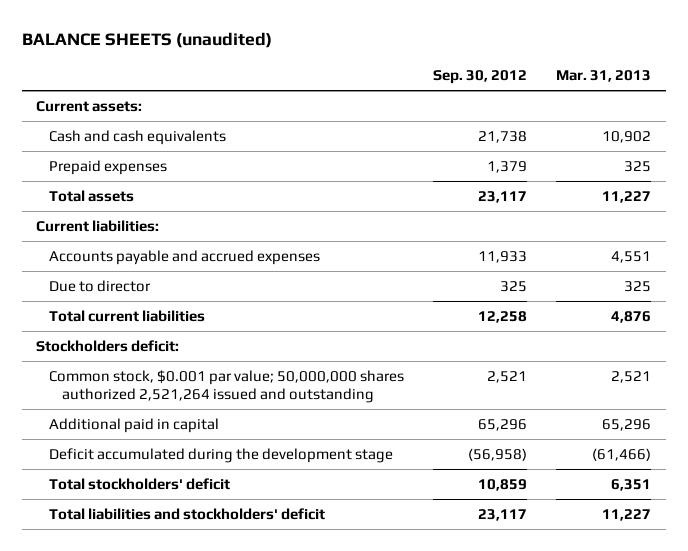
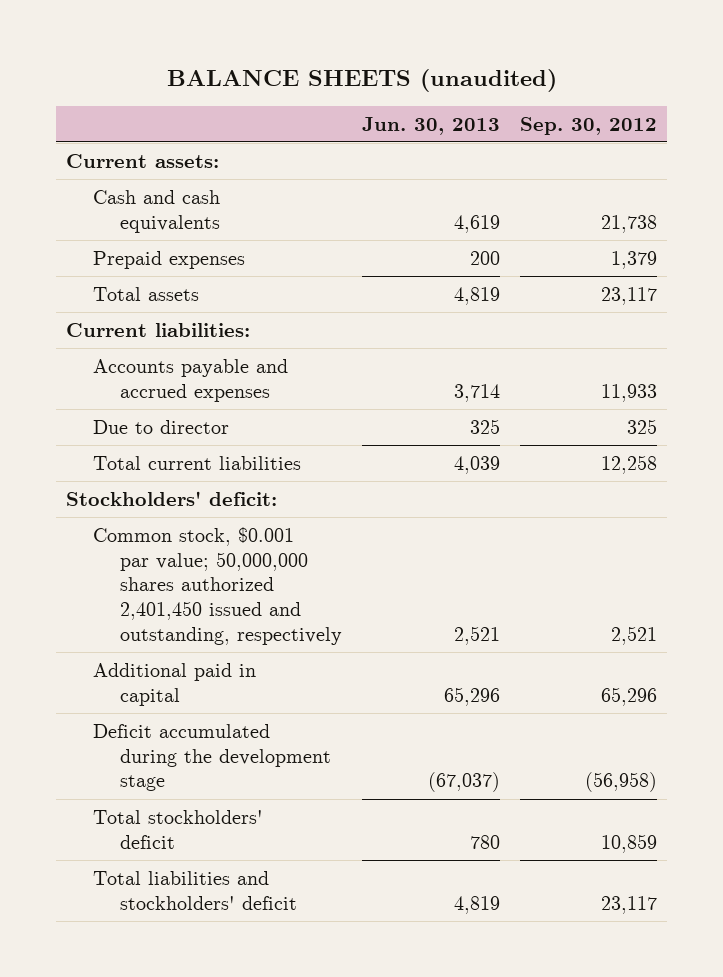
- | Sep. 30, 2012 | Mar. 31, 2013
+ | Jun. 30, 2013 | Sep. 30, 2012
- Stockholders deficit:
- Common stock, $0.001 par value; 50,000,000 shares authorized 2,521,264 issued and outstanding | 2,521 | 2,521
+ Stockholders' deficit:
+ Common stock, $0.001 par value; 50,000,000 shares authorized 2,401,450 issued and outstanding, respectively | 2,521 | 2,521

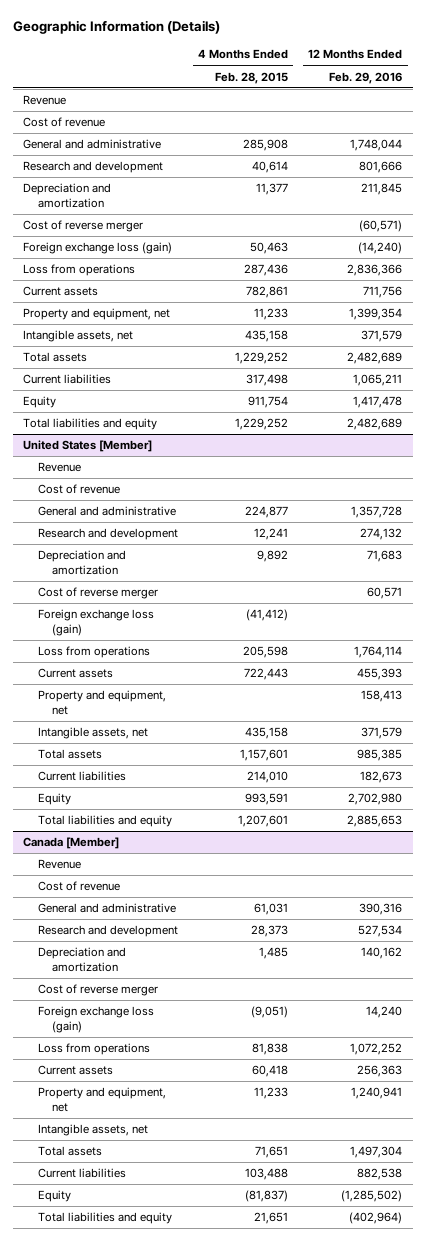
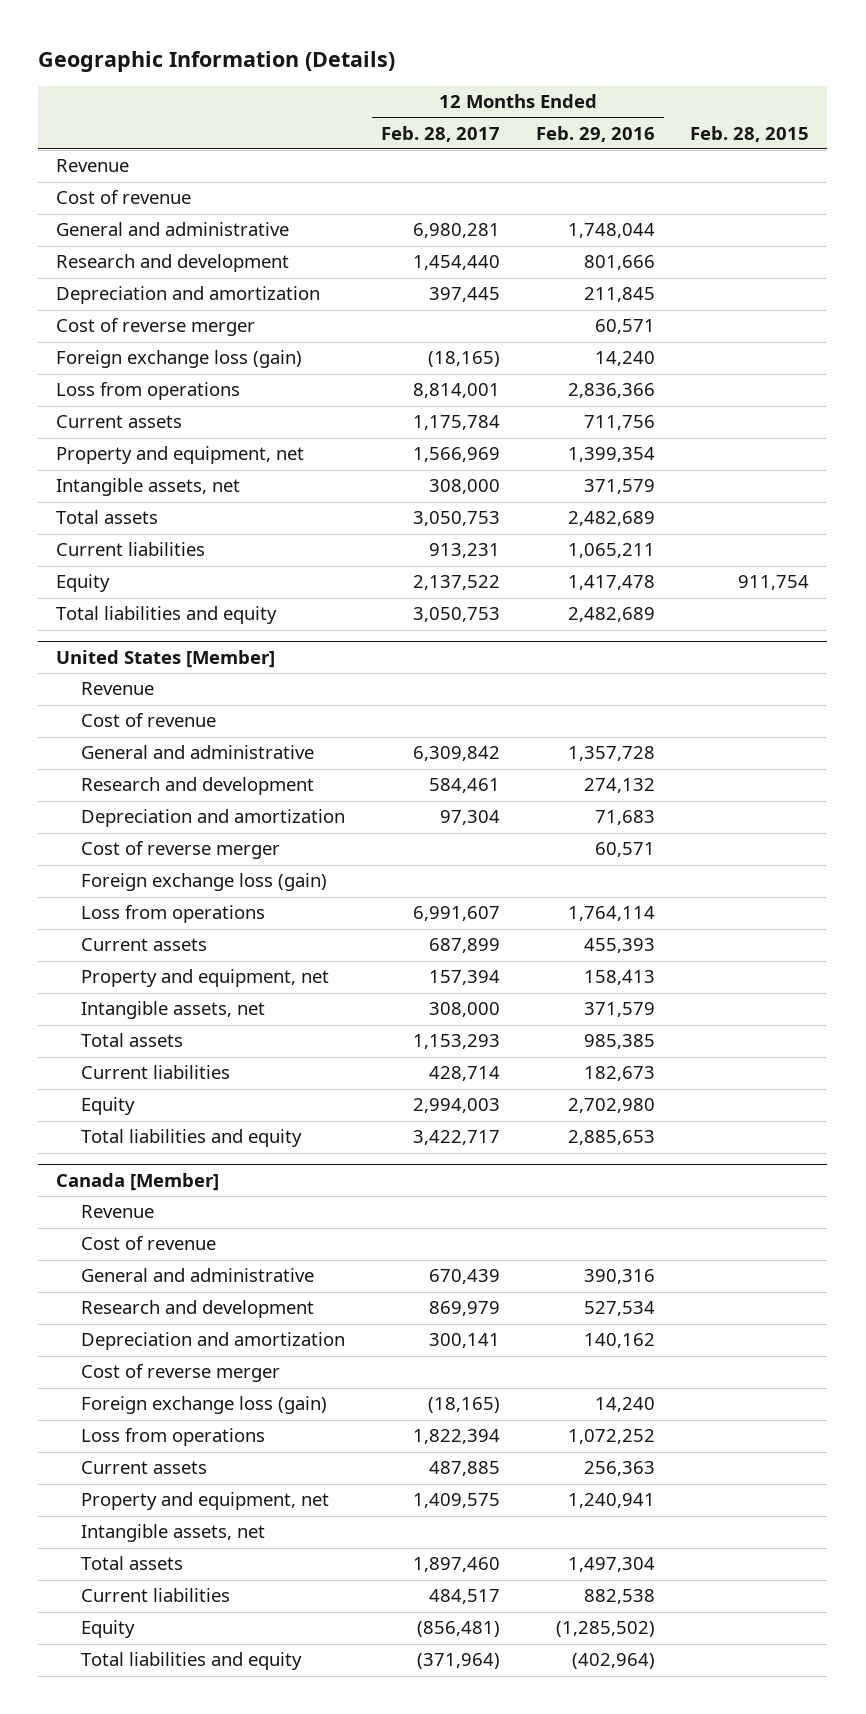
- | 4 Months Ended Feb. 28, 2015 | 12 Months Ended Feb. 29, 2016
+ | 12 Months Ended Feb. 28, 2017 | 12 Months Ended Feb. 29, 2016 | Feb. 28, 2015
- Cost of reverse merger | | (60,571)
- Foreign exchange loss (gain) | 50,463 | (14,240)
+ Cost of reverse merger | | 60,571 |
+ Foreign exchange loss (gain) | (18,165) | 14,240 |

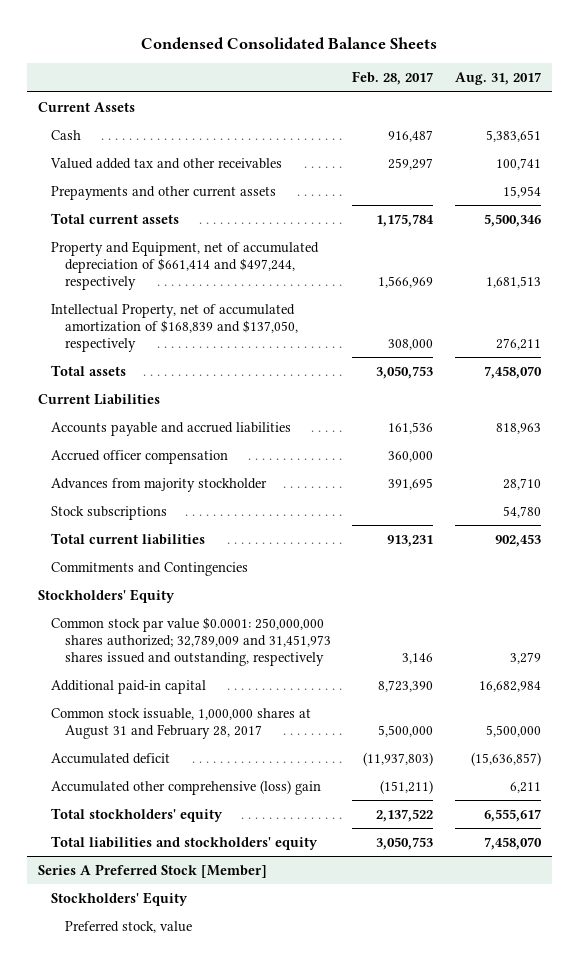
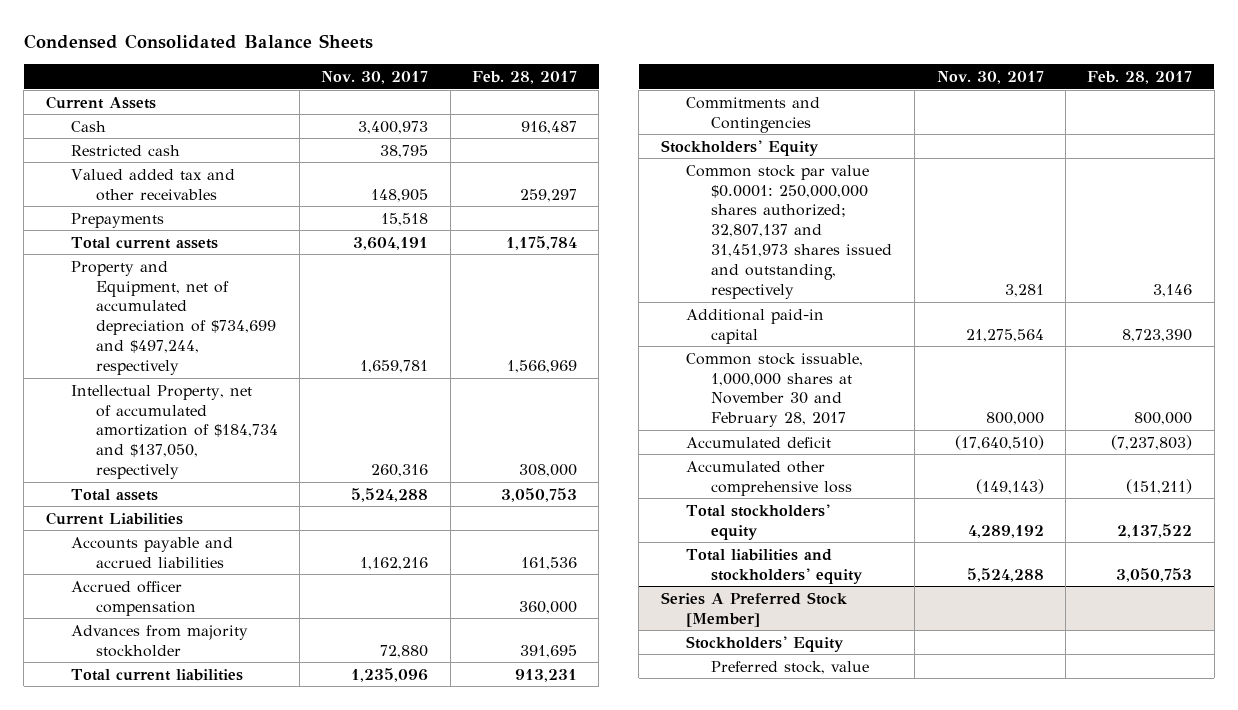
- | Feb. 28, 2017 | Aug. 31, 2017
+ | Nov. 30, 2017 | Feb. 28, 2017
+ Restricted cash | 38,795 |
- Prepayments and other current assets | | 15,954
+ Prepayments | 15,518 |
- Property and Equipment, net of accumulated depreciation of $661,414 and $497,244, respectively | 1,566,969 | 1,681,513
- Intellectual Property, net of accumulated amortization of $168,839 and $137,050, respectively | 308,000 | 276,211
+ Property and Equipment, net of accumulated depreciation of $734,699 and $497,244, respectively | 1,659,781 | 1,566,969
+ Intellectual Property, net of accumulated amortization of $184,734 and $137,050, respectively | 260,316 | 308,000
- Stock subscriptions | | 54,780
- Common stock par value $0.0001: 250,000,000 shares authorized; 32,789,009 and 31,451,973 shares issued and outstanding, respectively | 3,146 | 3,279
+ Common stock par value $0.0001: 250,000,000 shares authorized; 32,807,137 and 31,451,973 shares issued and outstanding, respectively | 3,281 | 3,146
- Common stock issuable, 1,000,000 shares at August 31 and February 28, 2017 | 5,500,000 | 5,500,000
- Accumulated deficit | (11,937,803) | (15,636,857)
- Accumulated other comprehensive (loss) gain | (151,211) | 6,211
+ Common stock issuable, 1,000,000 shares at November 30 and February 28, 2017 | 800,000 | 800,000
+ Accumulated deficit | (17,640,510) | (7,237,803)
+ Accumulated other comprehensive loss | (149,143) | (151,211)

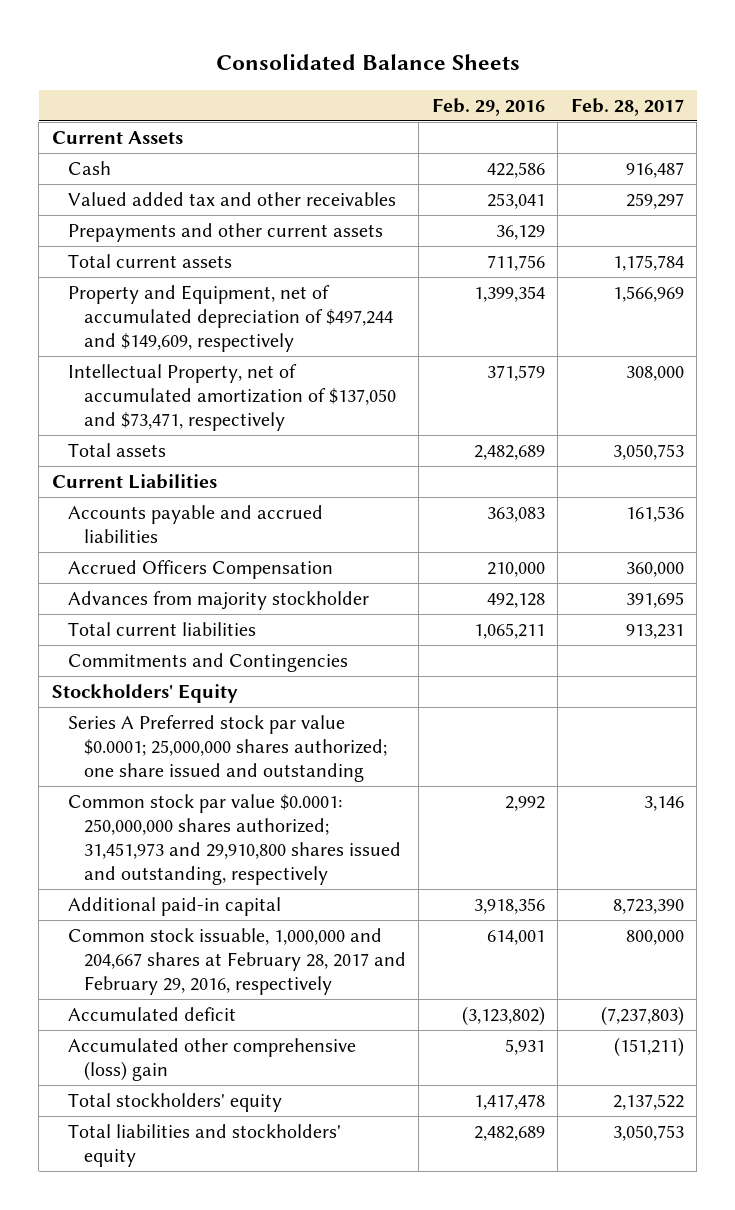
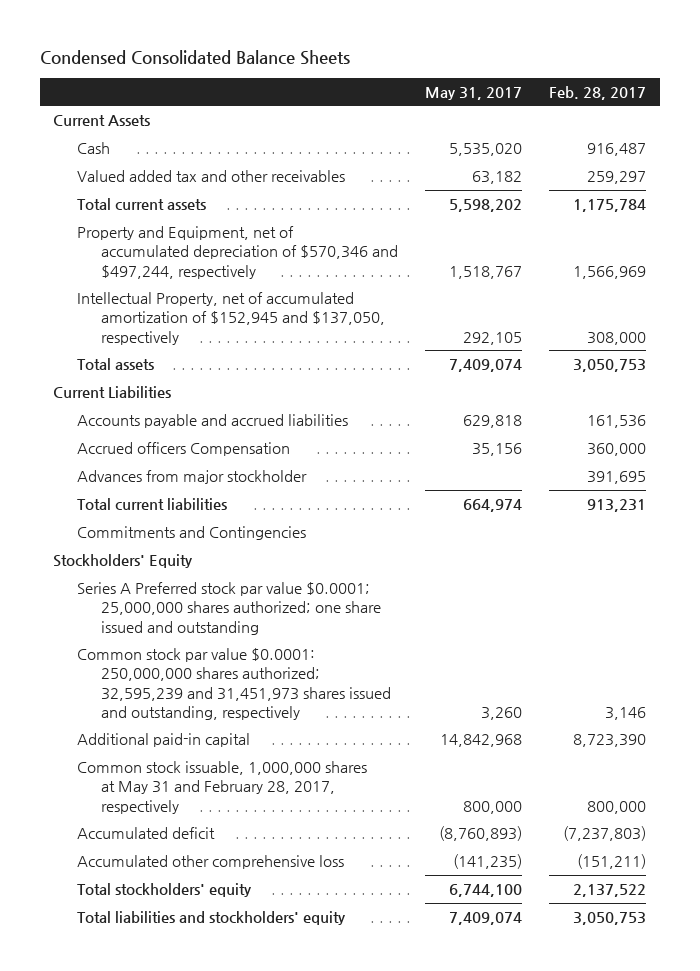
- Consolidated Balance Sheets
+ Condensed Consolidated Balance Sheets
- | Feb. 29, 2016 | Feb. 28, 2017
+ | May 31, 2017 | Feb. 28, 2017
- Prepayments and other current assets | 36,129 |
- Property and Equipment, net of accumulated depreciation of $497,244 and $149,609, respectively | 1,399,354 | 1,566,969
- Intellectual Property, net of accumulated amortization of $137,050 and $73,471, respectively | 371,579 | 308,000
+ Property and Equipment, net of accumulated depreciation of $570,346 and $497,244, respectively | 1,518,767 | 1,566,969
+ Intellectual Property, net of accumulated amortization of $152,945 and $137,050, respectively | 292,105 | 308,000
- Accrued Officers Compensation | 210,000 | 360,000
- Advances from majority stockholder | 492,128 | 391,695
+ Accrued officers Compensation | 35,156 | 360,000
+ Advances from major stockholder | | 391,695
- Common stock par value $0.0001: 250,000,000 shares authorized; 31,451,973 and 29,910,800 shares issued and outstanding, respectively | 2,992 | 3,146
+ Common stock par value $0.0001: 250,000,000 shares authorized; 32,595,239 and 31,451,973 shares issued and outstanding, respectively | 3,260 | 3,146
- Common stock issuable, 1,000,000 and 204,667 shares at February 28, 2017 and February 29, 2016, respectively | 614,001 | 800,000
+ Common stock issuable, 1,000,000 shares at May 31 and February 28, 2017, respectively | 800,000 | 800,000
- Accumulated other comprehensive (loss) gain | 5,931 | (151,211)
+ Accumulated other comprehensive loss | (141,235) | (151,211)

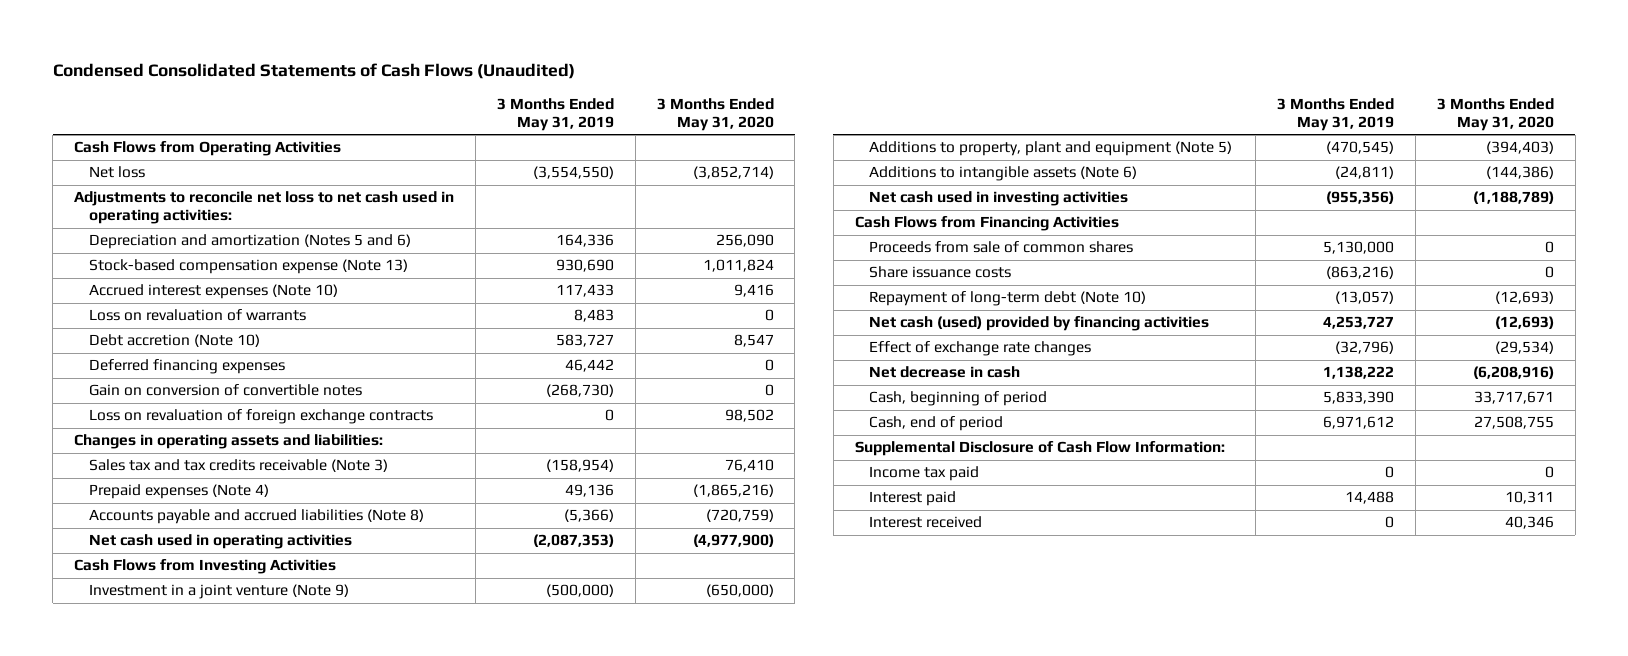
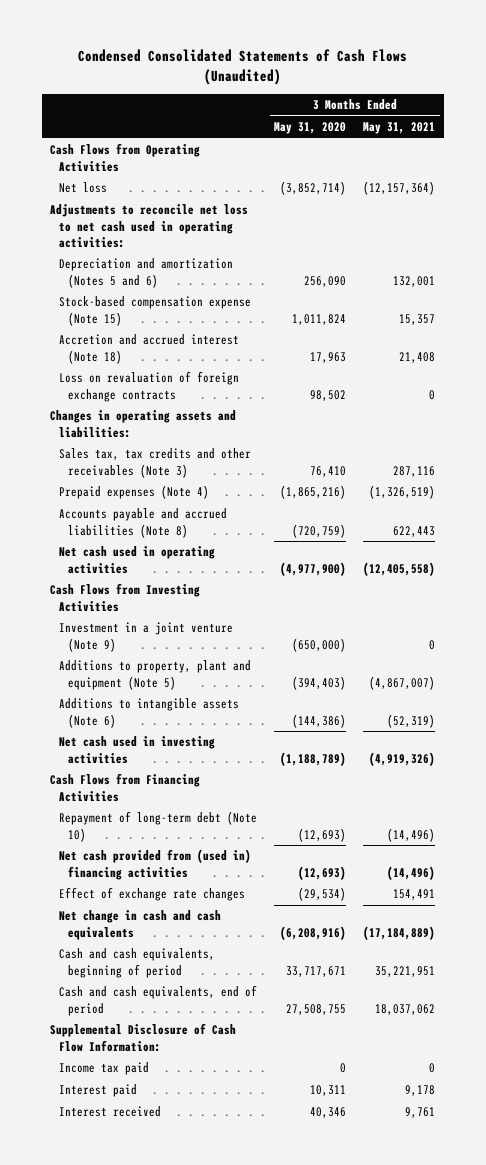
- | 3 Months Ended May 31, 2019 | 3 Months Ended May 31, 2020
+ | 3 Months Ended May 31, 2020 | 3 Months Ended May 31, 2021
- Stock-based compensation expense (Note 13) | 930,690 | 1,011,824
- Accrued interest expenses (Note 10) | 117,433 | 9,416
- Loss on revaluation of warrants | 8,483 | 0
- Debt accretion (Note 10) | 583,727 | 8,547
- Deferred financing expenses | 46,442 | 0
- Gain on conversion of convertible notes | (268,730) | 0
+ Stock-based compensation expense (Note 15) | 1,011,824 | 15,357
+ Accretion and accrued interest (Note 18) | 17,963 | 21,408
- Sales tax and tax credits receivable (Note 3) | (158,954) | 76,410
+ Sales tax, tax credits and other receivables (Note 3) | 76,410 | 287,116
- Proceeds from sale of common shares | 5,130,000 | 0
- Share issuance costs | (863,216) | 0
- Net cash (used) provided by financing activities | 4,253,727 | (12,693)
+ Net cash provided from (used in) financing activities | (12,693) | (14,496)
- Net decrease in cash | 1,138,222 | (6,208,916)
- Cash, beginning of period | 5,833,390 | 33,717,671
- Cash, end of period | 6,971,612 | 27,508,755
+ Net change in cash and cash equivalents | (6,208,916) | (17,184,889)
+ Cash and cash equivalents, beginning of period | 33,717,671 | 35,221,951
+ Cash and cash equivalents, end of period | 27,508,755 | 18,037,062

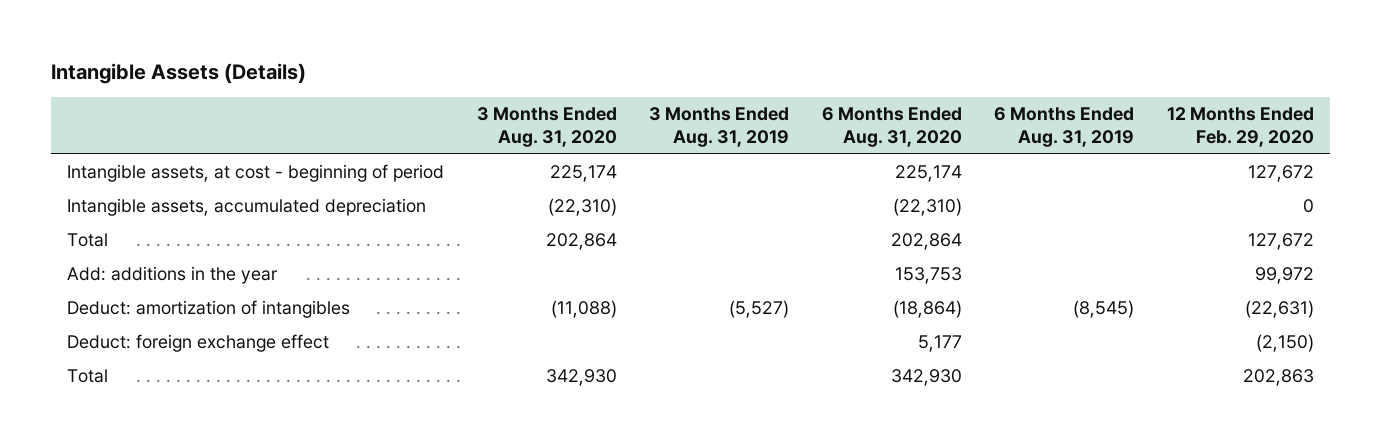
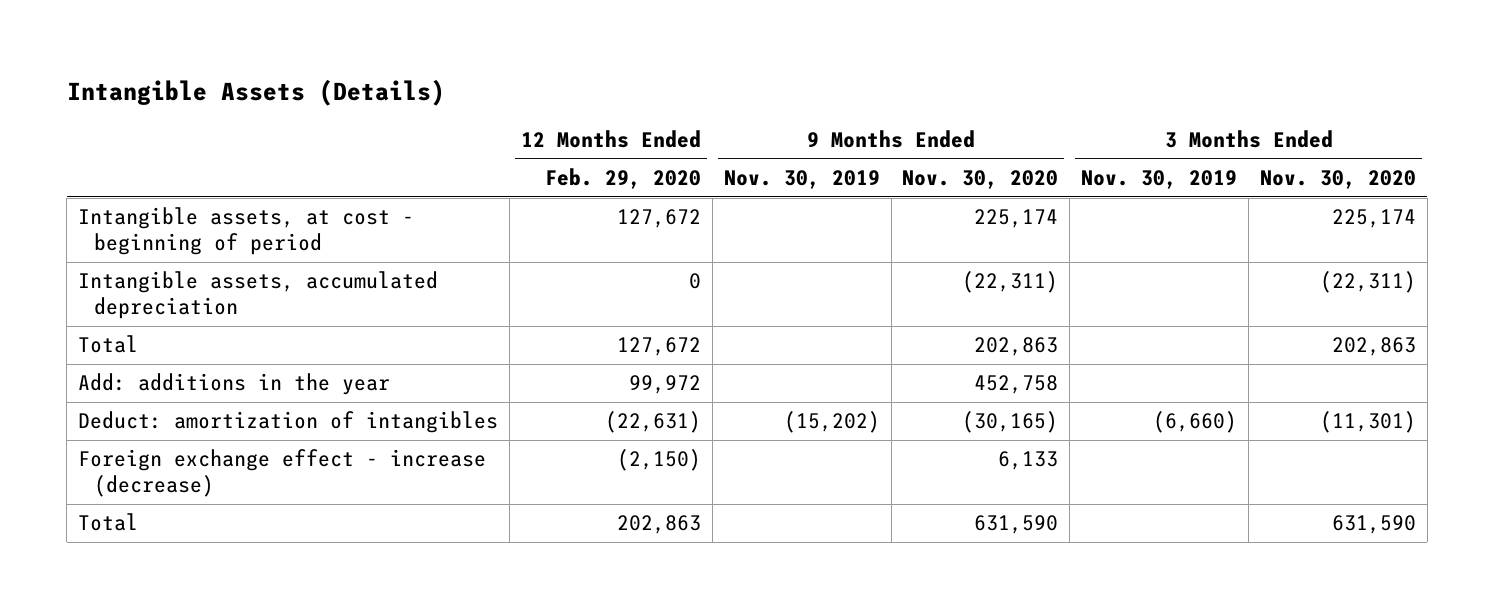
- | 3 Months Ended Aug. 31, 2020 | 3 Months Ended Aug. 31, 2019 | 6 Months Ended Aug. 31, 2020 | 6 Months Ended Aug. 31, 2019 | 12 Months Ended Feb. 29, 2020
+ | 12 Months Ended Feb. 29, 2020 | 9 Months Ended Nov. 30, 2019 | 9 Months Ended Nov. 30, 2020 | 3 Months Ended Nov. 30, 2019 | 3 Months Ended Nov. 30, 2020
- Deduct: foreign exchange effect | | | 5,177 | | (2,150)
+ Foreign exchange effect - increase (decrease) | (2,150) | | 6,133 | |

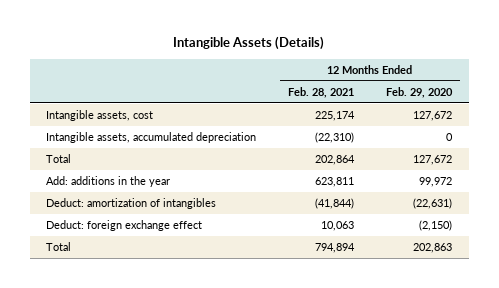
- | 12 Months Ended Feb. 29, 2020 | 9 Months Ended Nov. 30, 2019 | 9 Months Ended Nov. 30, 2020 | 3 Months Ended Nov. 30, 2019 | 3 Months Ended Nov. 30, 2020
+ | 12 Months Ended Feb. 28, 2021 | 12 Months Ended Feb. 29, 2020
- Intangible assets, at cost - beginning of period | 127,672 | | 225,174 | | 225,174
+ Intangible assets, cost | 225,174 | 127,672
- Foreign exchange effect - increase (decrease) | (2,150) | | 6,133 | |
+ Deduct: foreign exchange effect | 10,063 | (2,150)

